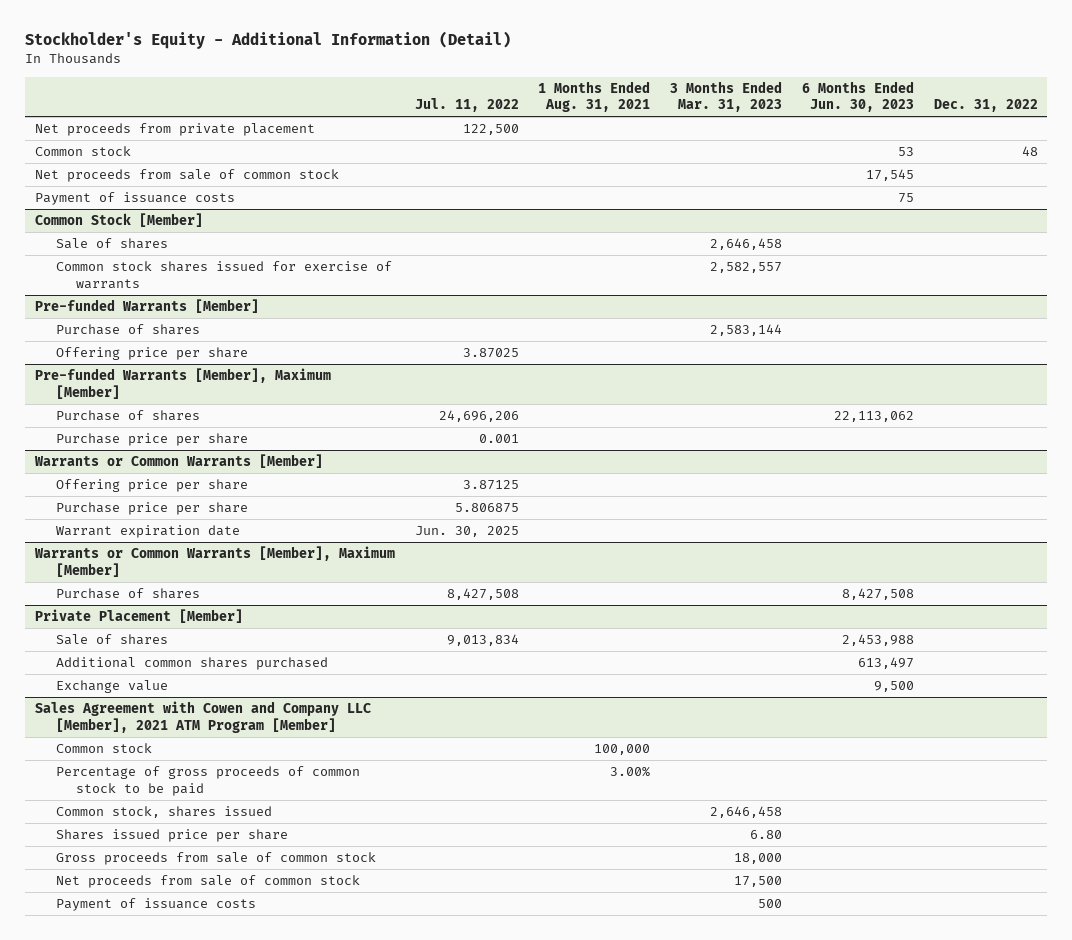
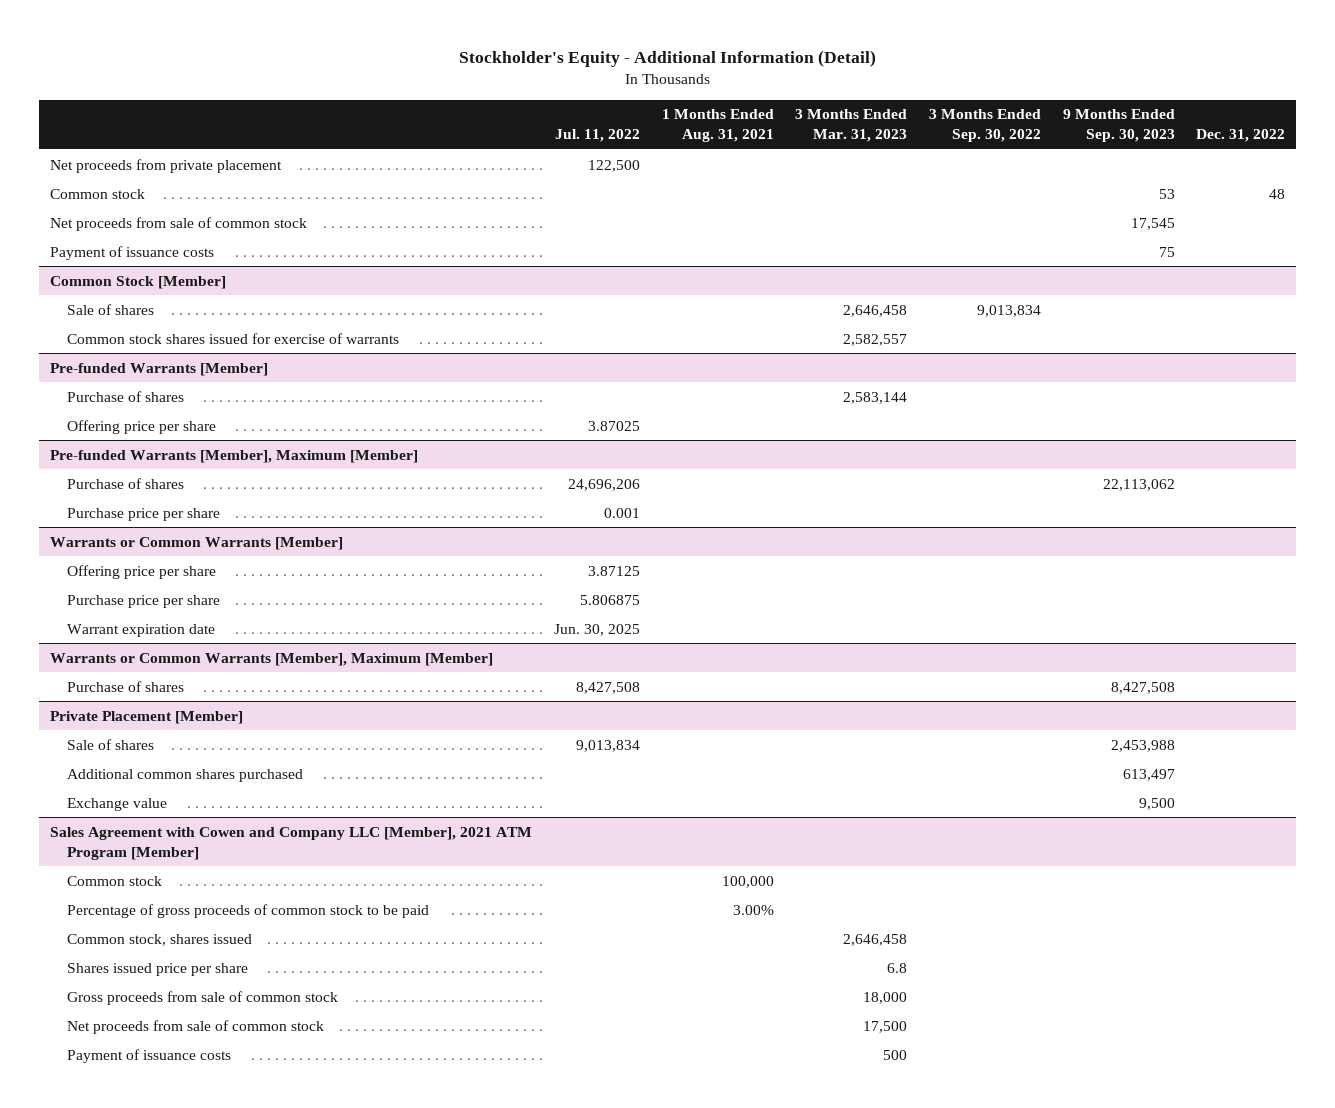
- | Jul. 11, 2022 | 1 Months Ended Aug. 31, 2021 | 3 Months Ended Mar. 31, 2023 | 6 Months Ended Jun. 30, 2023 | Dec. 31, 2022
+ | Jul. 11, 2022 | 1 Months Ended Aug. 31, 2021 | 3 Months Ended Mar. 31, 2023 | 3 Months Ended Sep. 30, 2022 | 9 Months Ended Sep. 30, 2023 | Dec. 31, 2022
@ Sales Agreement with Cowen and Company LLC [Member], 2021 ATM Program [Member]
- Shares issued price per share | | | 6.80 | |
+ Shares issued price per share | | | 6.8 | | |

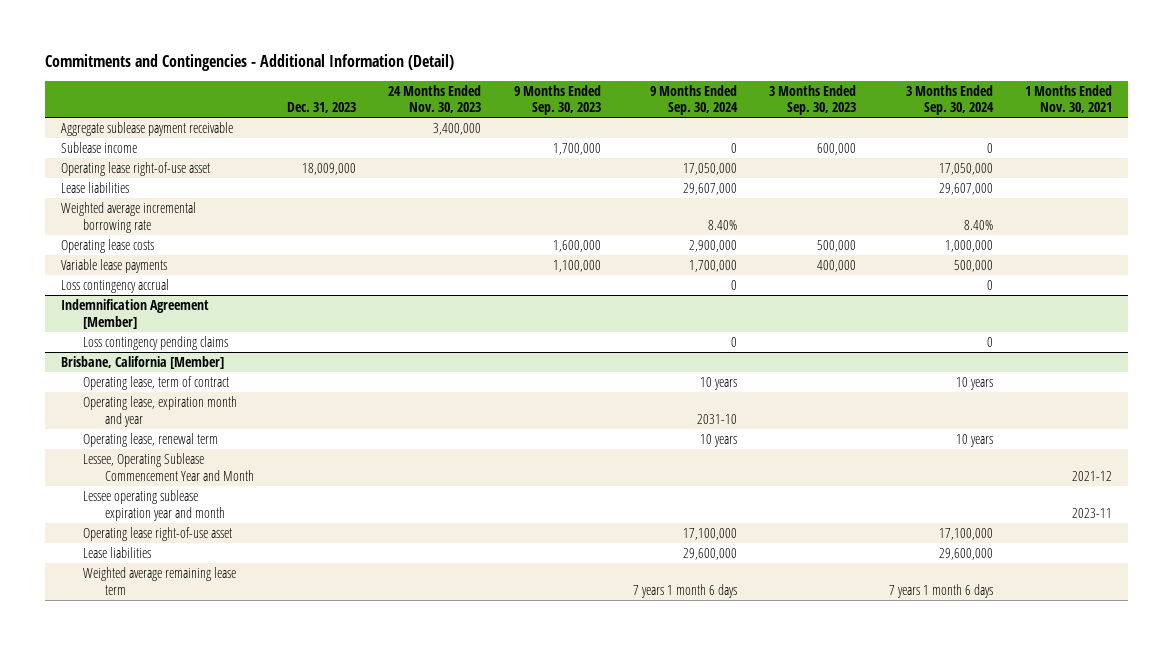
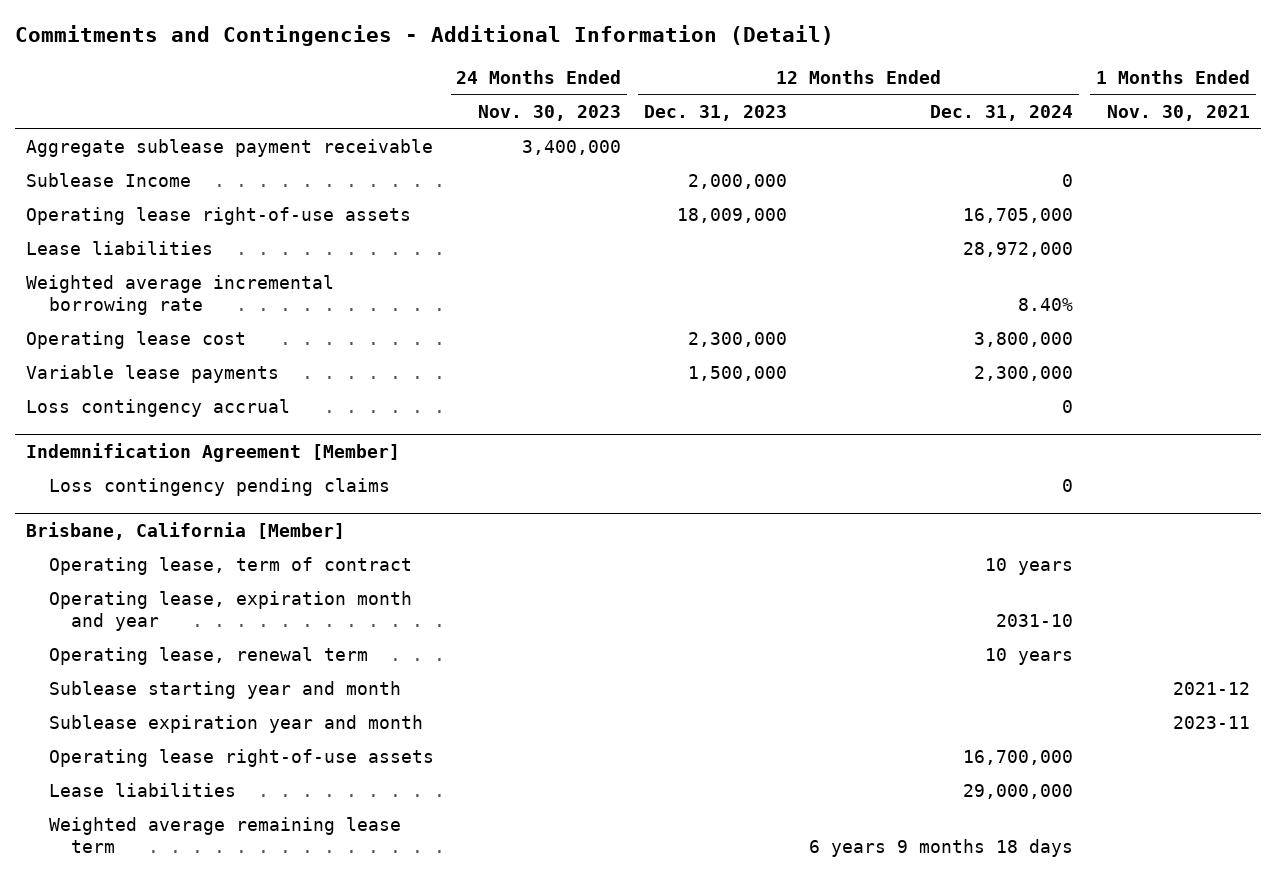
- | Dec. 31, 2023 | 24 Months Ended Nov. 30, 2023 | 9 Months Ended Sep. 30, 2023 | 9 Months Ended Sep. 30, 2024 | 3 Months Ended Sep. 30, 2023 | 3 Months Ended Sep. 30, 2024 | 1 Months Ended Nov. 30, 2021
+ | 24 Months Ended Nov. 30, 2023 | 12 Months Ended Dec. 31, 2023 | 12 Months Ended Dec. 31, 2024 | 1 Months Ended Nov. 30, 2021
- Sublease income | | | 1,700,000 | 0 | 600,000 | 0 |
- Operating lease right-of-use asset | 18,009,000 | | | 17,050,000 | | 17,050,000 |
+ Sublease Income | | 2,000,000 | 0 |
+ Operating lease right-of-use assets | | 18,009,000 | 16,705,000 |
- Operating lease costs | | | 1,600,000 | 2,900,000 | 500,000 | 1,000,000 |
+ Operating lease cost | | 2,300,000 | 3,800,000 |
@ Brisbane, California [Member]
- Lessee, Operating Sublease Commencement Year and Month | | | | | | | 2021-12
- Lessee operating sublease expiration year and month | | | | | | | 2023-11
- Operating lease right-of-use asset | | | | 17,100,000 | | 17,100,000 |
+ Sublease starting year and month | | | | 2021-12
+ Sublease expiration year and month | | | | 2023-11
+ Operating lease right-of-use assets | | | 16,700,000 |

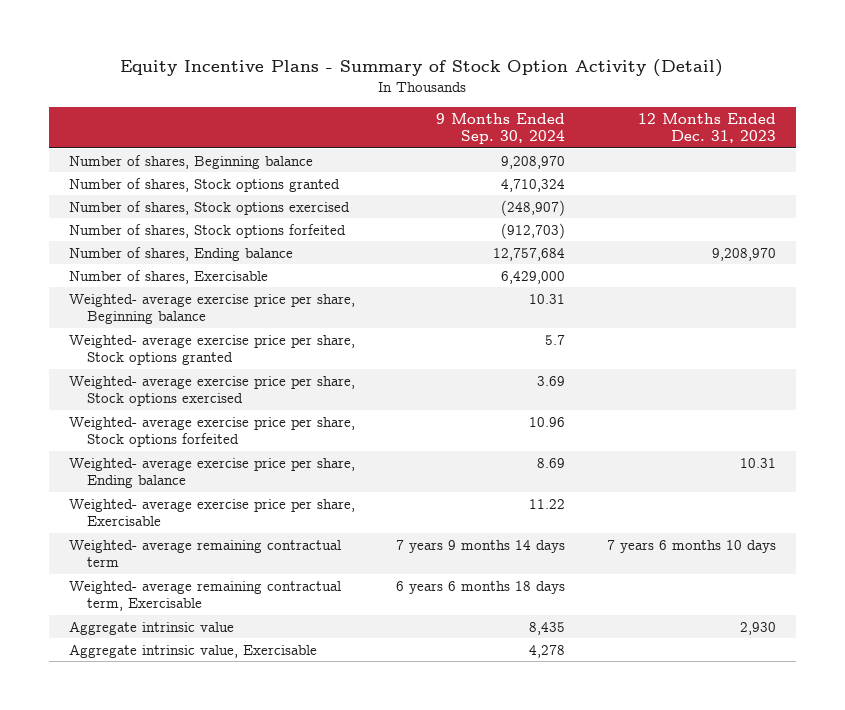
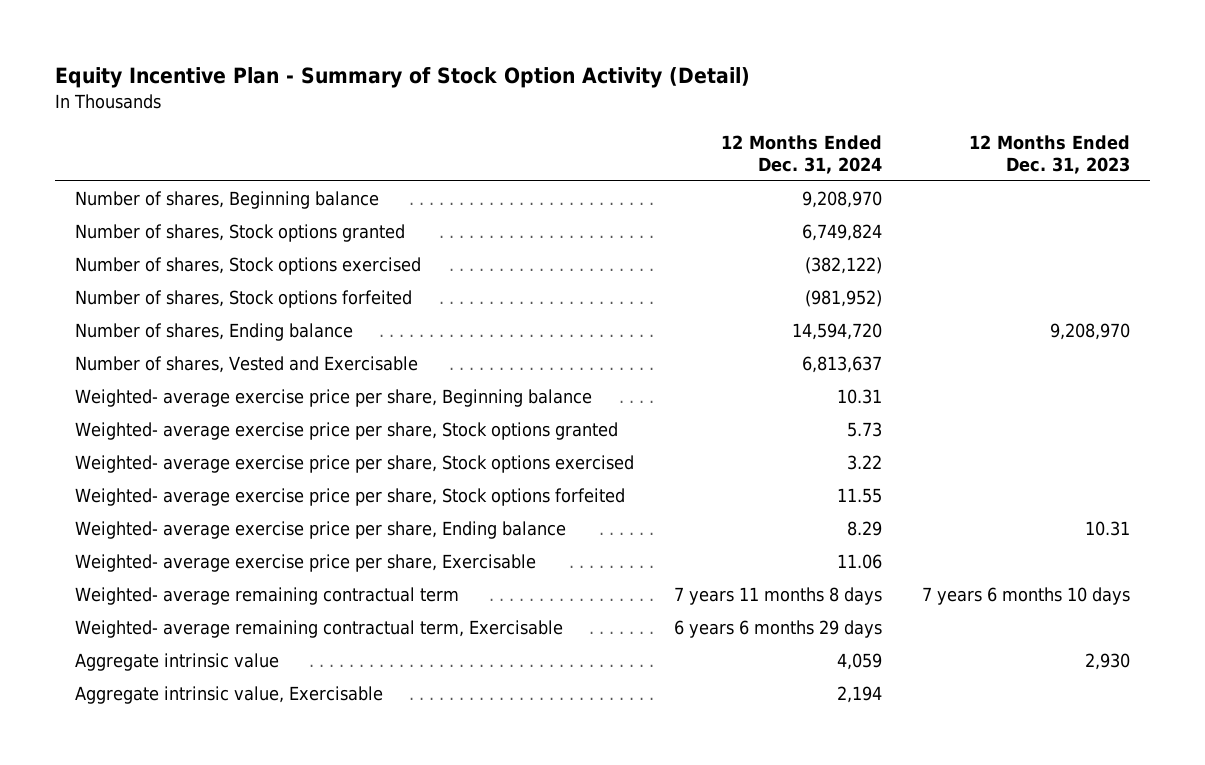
- Equity Incentive Plans - Summary of Stock Option Activity (Detail)
+ Equity Incentive Plan - Summary of Stock Option Activity (Detail)
- | 9 Months Ended Sep. 30, 2024 | 12 Months Ended Dec. 31, 2023
+ | 12 Months Ended Dec. 31, 2024 | 12 Months Ended Dec. 31, 2023
- Number of shares, Exercisable | 6,429,000 |
+ Number of shares, Vested and Exercisable | 6,813,637 |

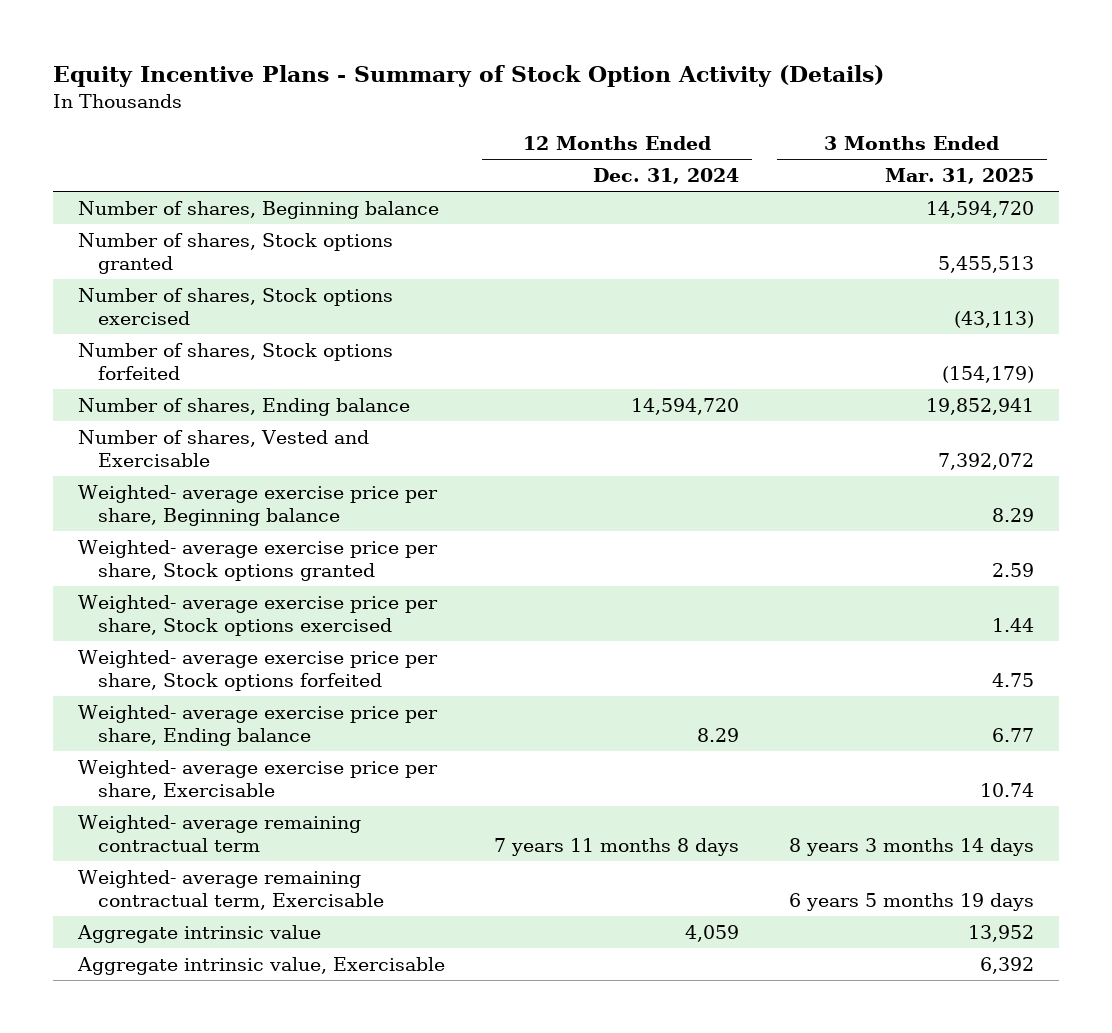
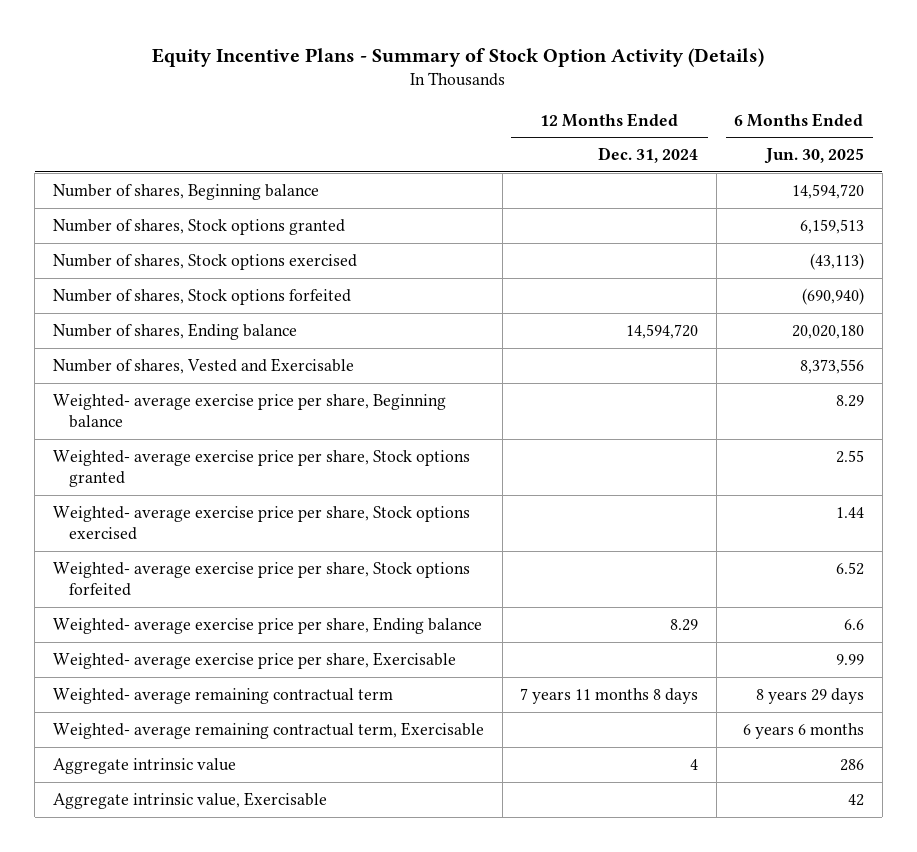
- | 12 Months Ended Dec. 31, 2024 | 3 Months Ended Mar. 31, 2025
+ | 12 Months Ended Dec. 31, 2024 | 6 Months Ended Jun. 30, 2025
- Aggregate intrinsic value | 4,059 | 13,952
+ Aggregate intrinsic value | 4 | 286

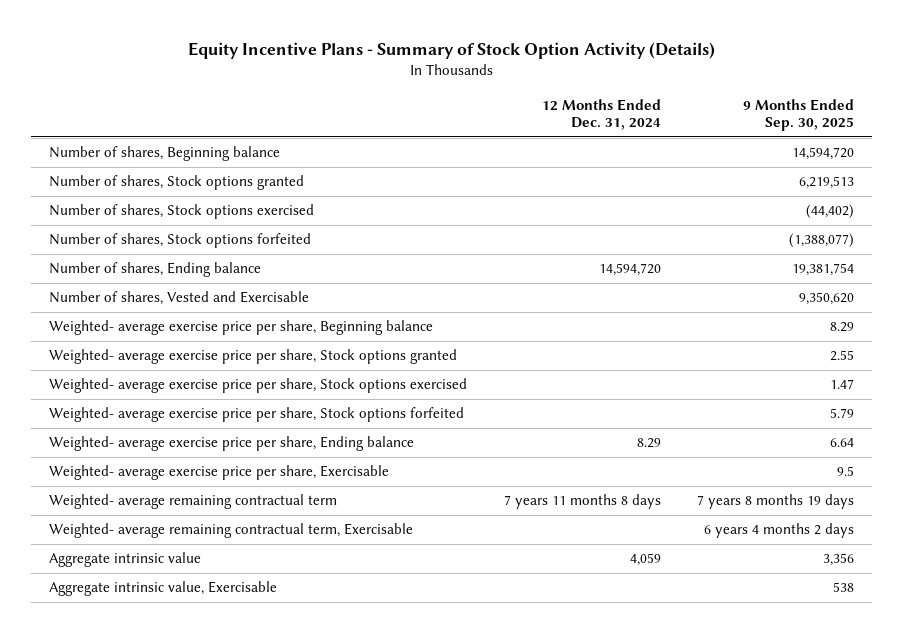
- | 12 Months Ended Dec. 31, 2024 | 6 Months Ended Jun. 30, 2025
+ | 12 Months Ended Dec. 31, 2024 | 9 Months Ended Sep. 30, 2025
- Aggregate intrinsic value | 4 | 286
+ Aggregate intrinsic value | 4,059 | 3,356

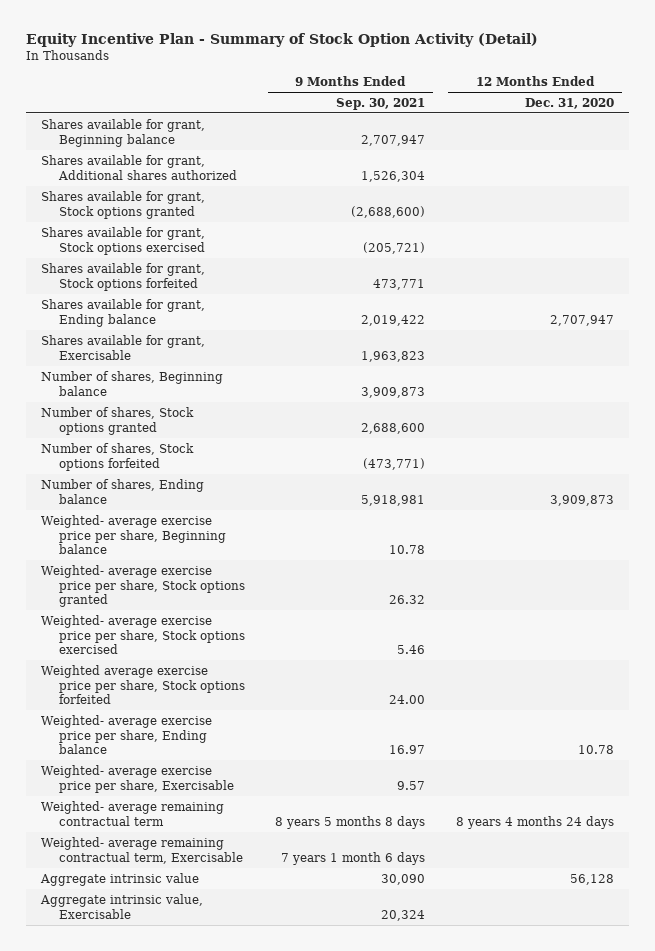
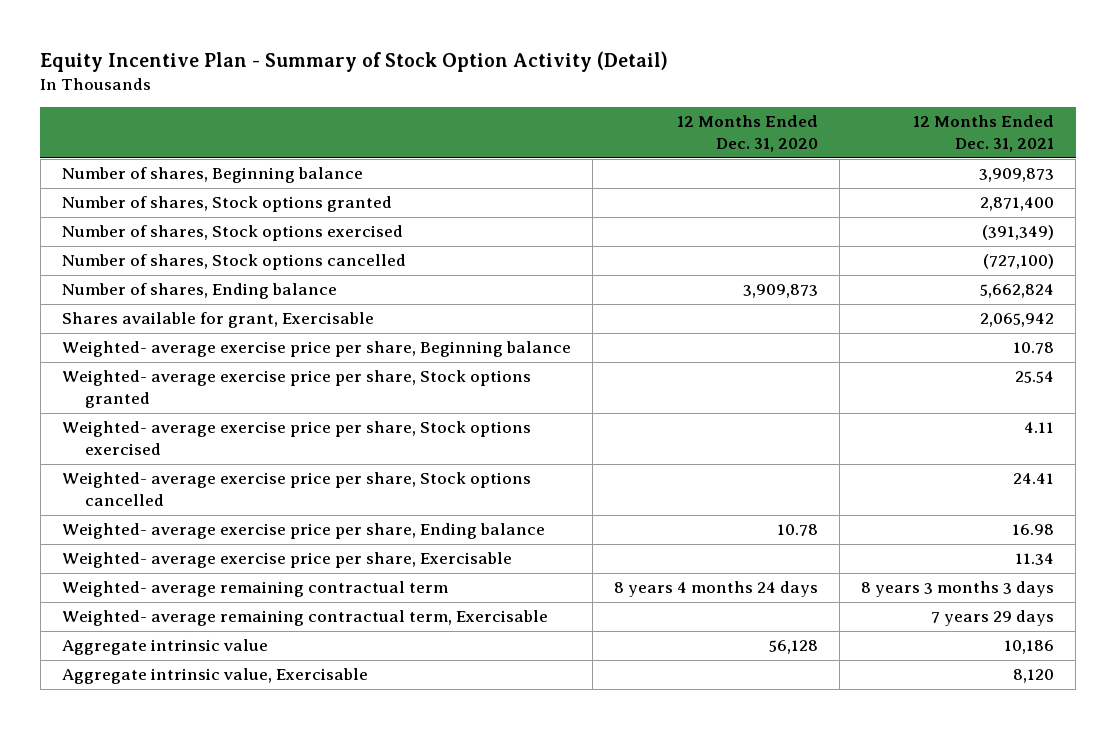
- | 9 Months Ended Sep. 30, 2021 | 12 Months Ended Dec. 31, 2020
+ | 12 Months Ended Dec. 31, 2020 | 12 Months Ended Dec. 31, 2021
- Shares available for grant, Beginning balance | 2,707,947 |
- Shares available for grant, Additional shares authorized | 1,526,304 |
- Shares available for grant, Stock options granted | (2,688,600) |
- Shares available for grant, Stock options exercised | (205,721) |
- Shares available for grant, Stock options forfeited | 473,771 |
- Shares available for grant, Ending balance | 2,019,422 | 2,707,947
- Number of shares, Stock options forfeited | (473,771) |
+ Number of shares, Stock options exercised | | (391,349)
+ Number of shares, Stock options cancelled | | (727,100)
moved down: Shares available for grant, Exercisable | | 2,065,942
- Weighted average exercise price per share, Stock options forfeited | 24.00 |
+ Weighted- average exercise price per share, Stock options cancelled | | 24.41

